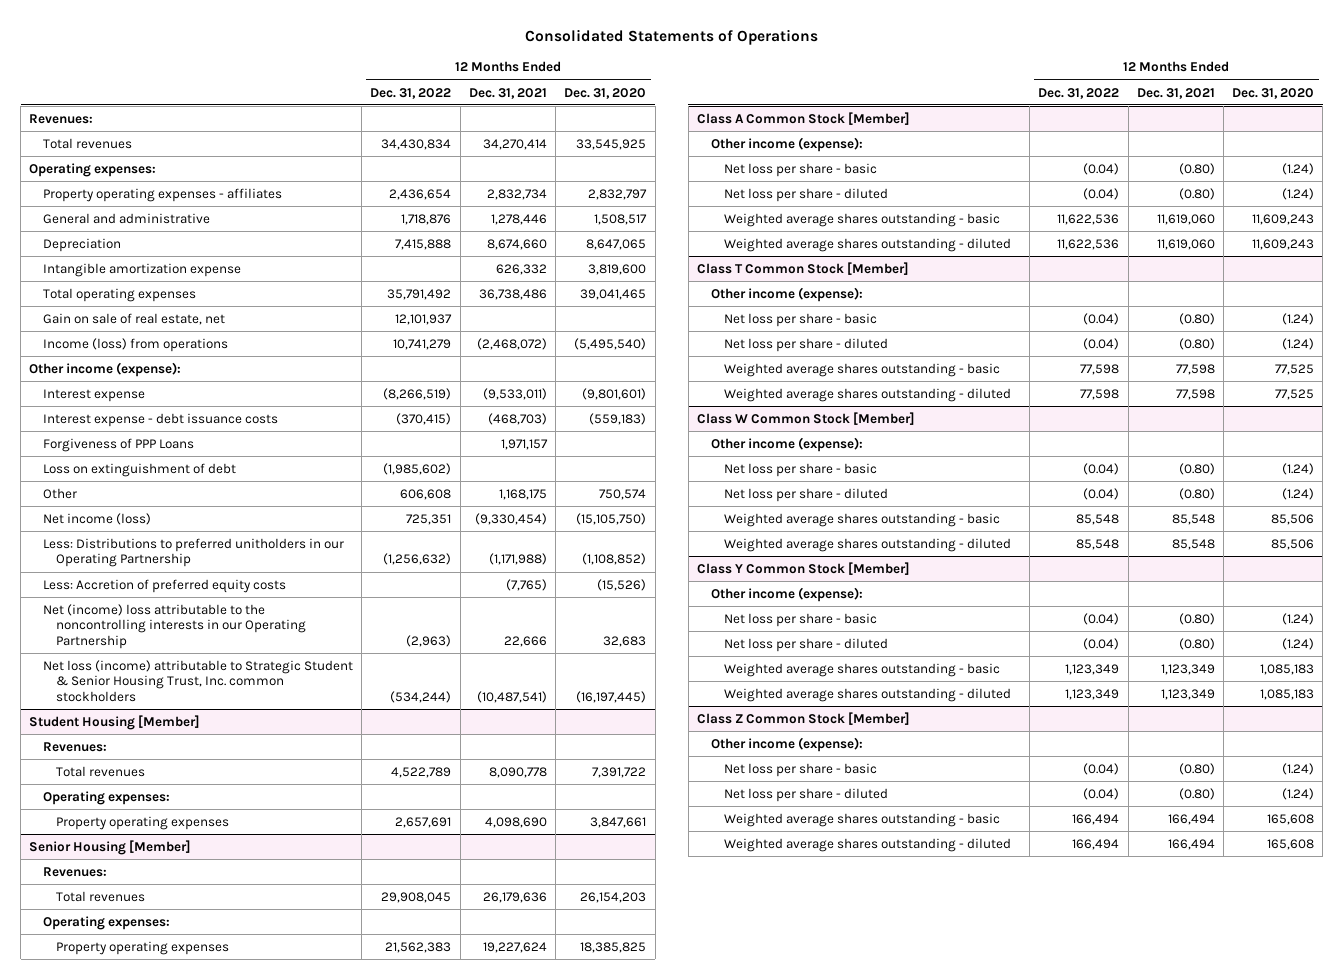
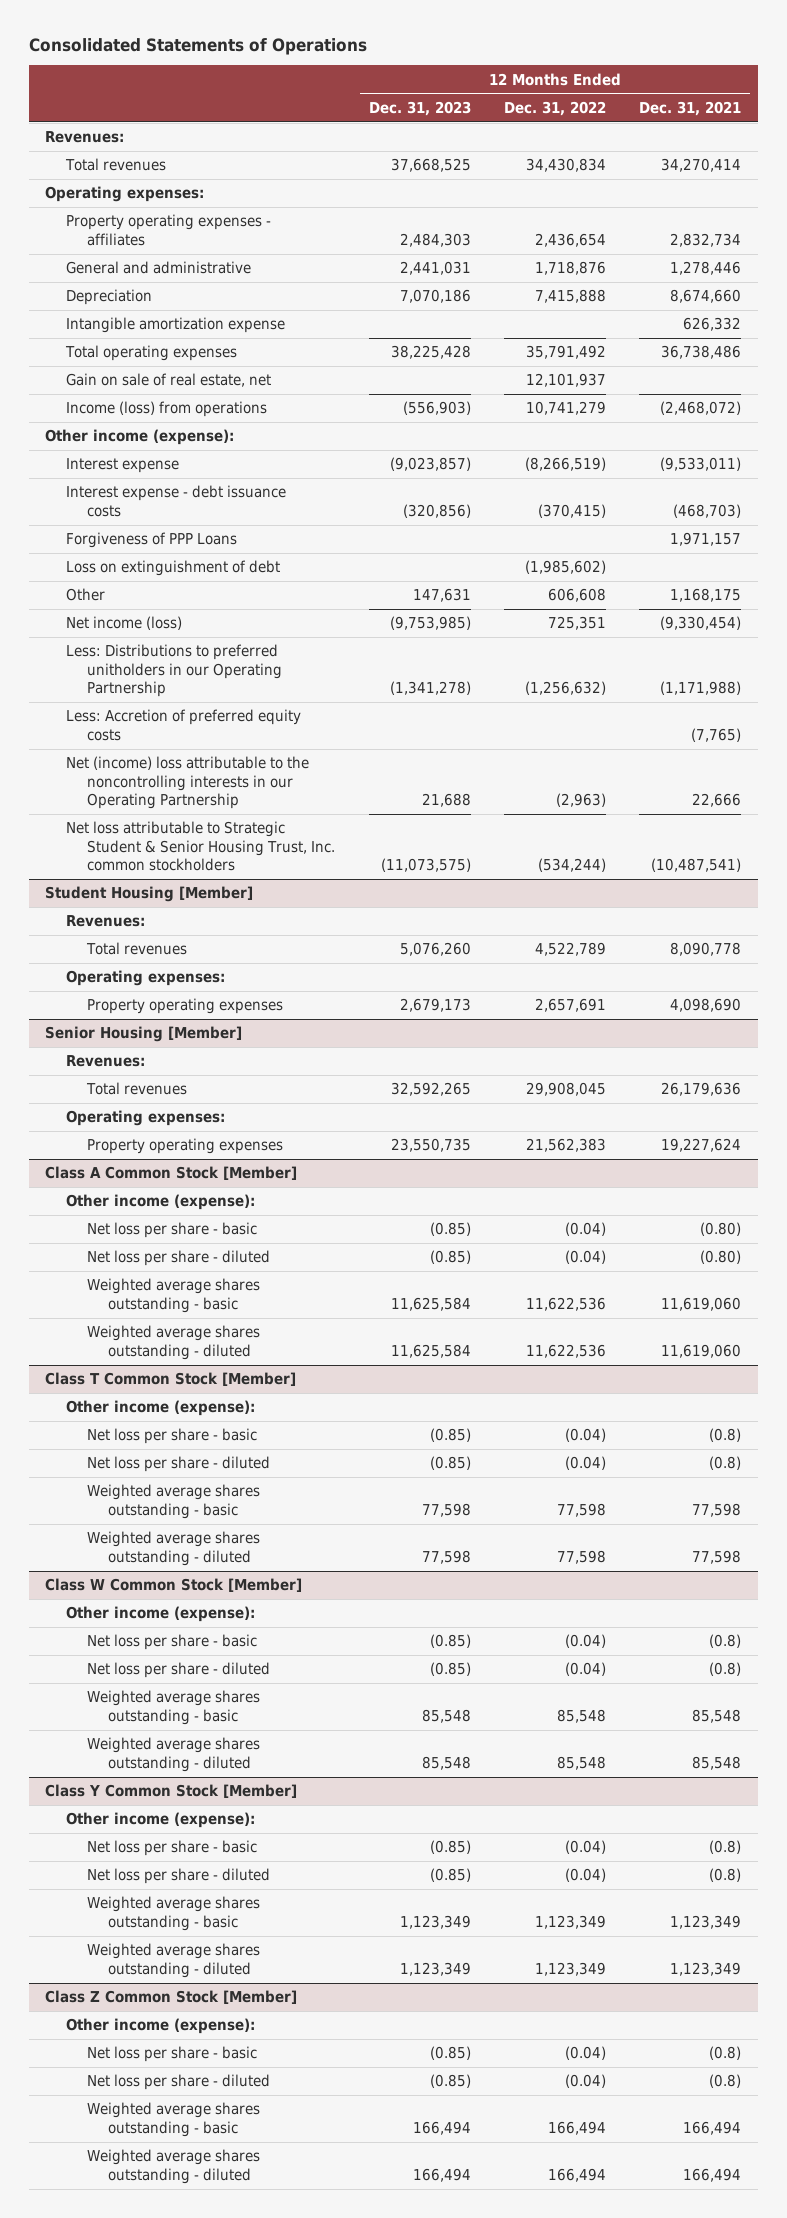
- | 12 Months Ended Dec. 31, 2022 | 12 Months Ended Dec. 31, 2021 | 12 Months Ended Dec. 31, 2020
+ | 12 Months Ended Dec. 31, 2023 | 12 Months Ended Dec. 31, 2022 | 12 Months Ended Dec. 31, 2021
- Net loss (income) attributable to Strategic Student & Senior Housing Trust, Inc. common stockholders | (534,244) | (10,487,541) | (16,197,445)
+ Net loss attributable to Strategic Student & Senior Housing Trust, Inc. common stockholders | (11,073,575) | (534,244) | (10,487,541)
@ Class T Common Stock [Member]
- Net loss per share - basic | (0.04) | (0.80) | (1.24)
- Net loss per share - diluted | (0.04) | (0.80) | (1.24)
+ Net loss per share - basic | (0.85) | (0.04) | (0.8)
+ Net loss per share - diluted | (0.85) | (0.04) | (0.8)
@ Class W Common Stock [Member]
- Net loss per share - basic | (0.04) | (0.80) | (1.24)
- Net loss per share - diluted | (0.04) | (0.80) | (1.24)
+ Net loss per share - basic | (0.85) | (0.04) | (0.8)
+ Net loss per share - diluted | (0.85) | (0.04) | (0.8)
@ Class Y Common Stock [Member]
- Net loss per share - basic | (0.04) | (0.80) | (1.24)
- Net loss per share - diluted | (0.04) | (0.80) | (1.24)
+ Net loss per share - basic | (0.85) | (0.04) | (0.8)
+ Net loss per share - diluted | (0.85) | (0.04) | (0.8)
@ Class Z Common Stock [Member]
- Net loss per share - basic | (0.04) | (0.80) | (1.24)
- Net loss per share - diluted | (0.04) | (0.80) | (1.24)
+ Net loss per share - basic | (0.85) | (0.04) | (0.8)
+ Net loss per share - diluted | (0.85) | (0.04) | (0.8)

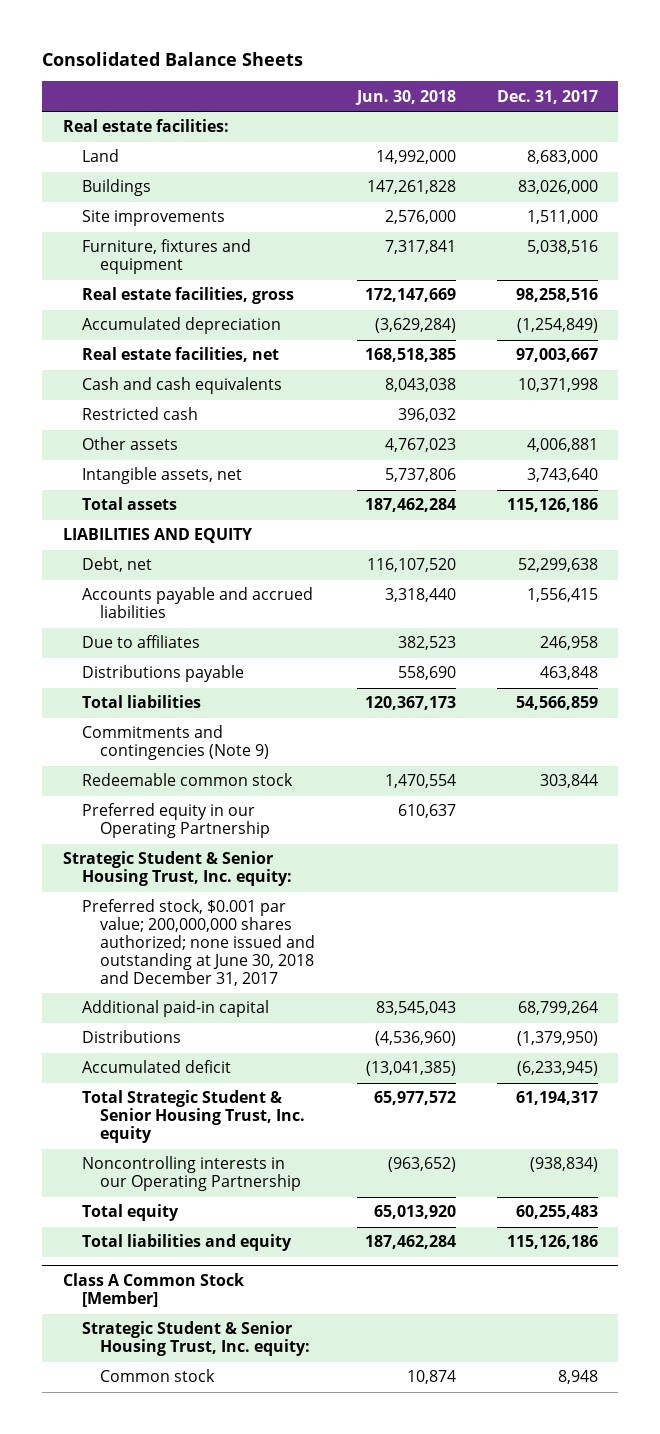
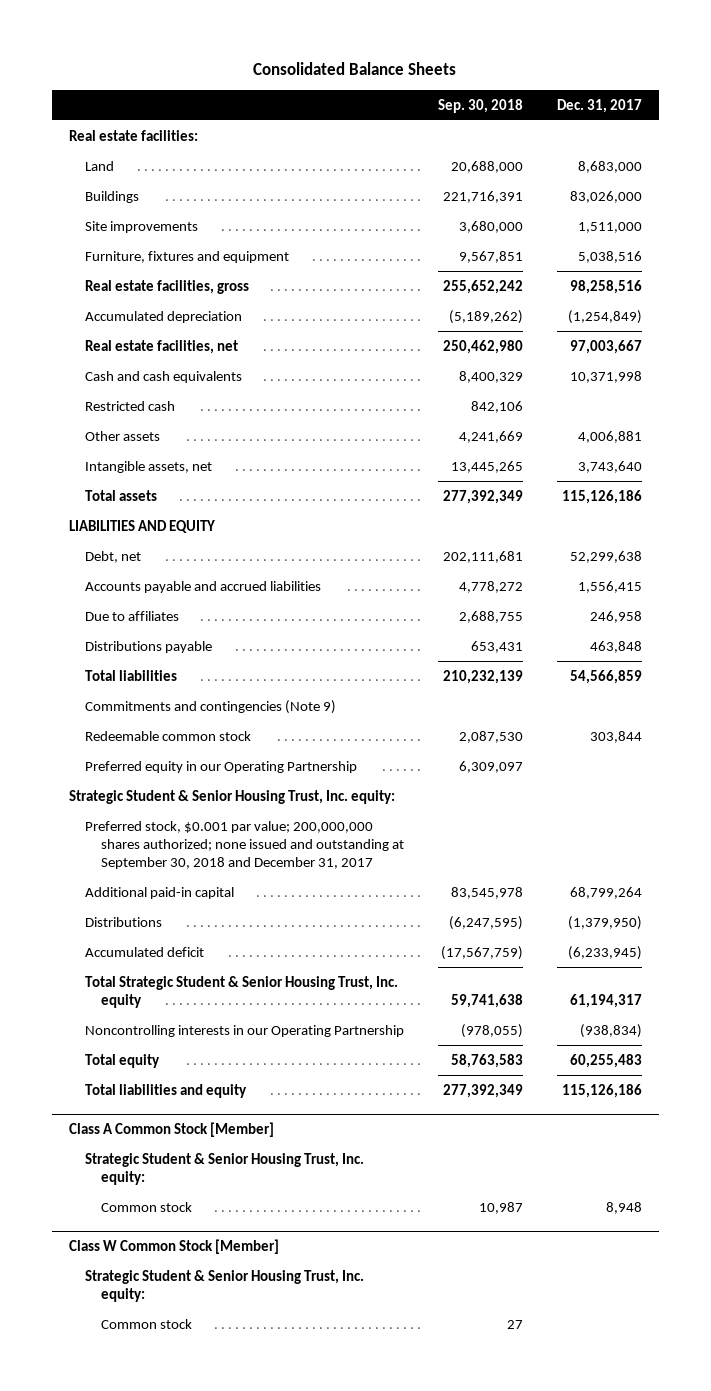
- | Jun. 30, 2018 | Dec. 31, 2017
+ | Sep. 30, 2018 | Dec. 31, 2017
- Preferred stock, $0.001 par value; 200,000,000 shares authorized; none issued and outstanding at June 30, 2018 and December 31, 2017
+ Preferred stock, $0.001 par value; 200,000,000 shares authorized; none issued and outstanding at September 30, 2018 and December 31, 2017
+ Class W Common Stock [Member]
+ Strategic Student & Senior Housing Trust, Inc. equity:
+ Common stock | 27 |

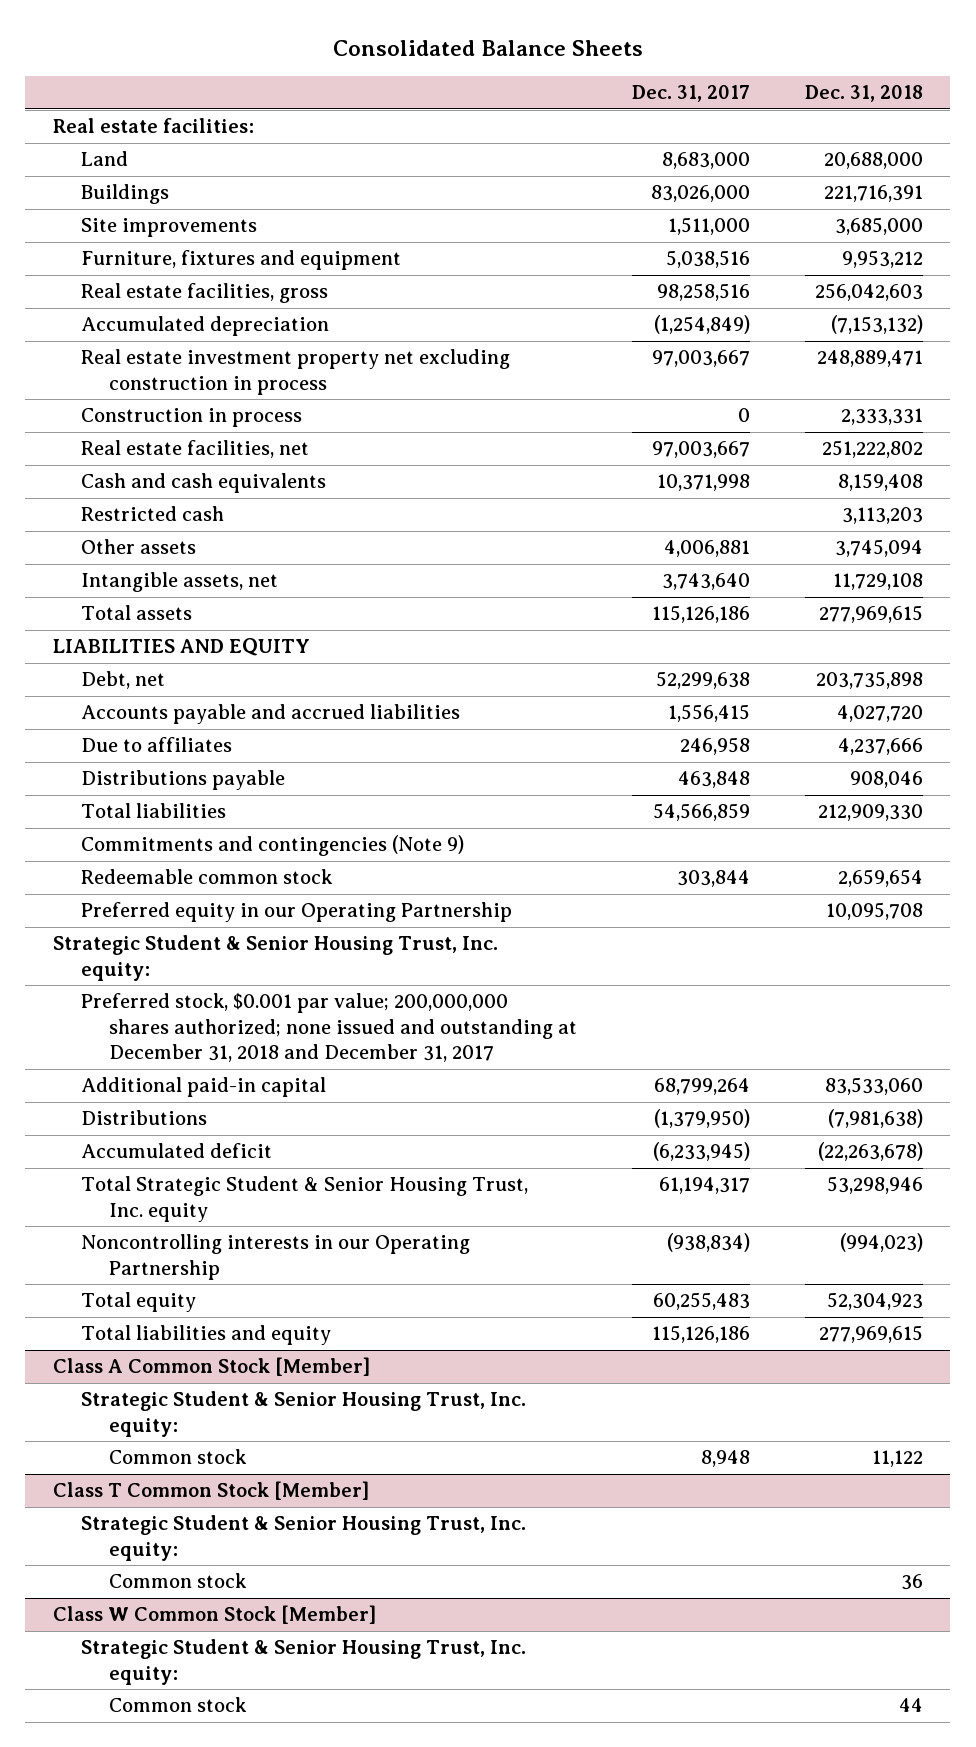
- | Sep. 30, 2018 | Dec. 31, 2017
+ | Dec. 31, 2017 | Dec. 31, 2018
+ Real estate investment property net excluding construction in process | 97,003,667 | 248,889,471
+ Construction in process | 0 | 2,333,331
- Preferred stock, $0.001 par value; 200,000,000 shares authorized; none issued and outstanding at September 30, 2018 and December 31, 2017
+ Preferred stock, $0.001 par value; 200,000,000 shares authorized; none issued and outstanding at December 31, 2018 and December 31, 2017
+ Class T Common Stock [Member]
+ Strategic Student & Senior Housing Trust, Inc. equity:
+ Common stock | | 36

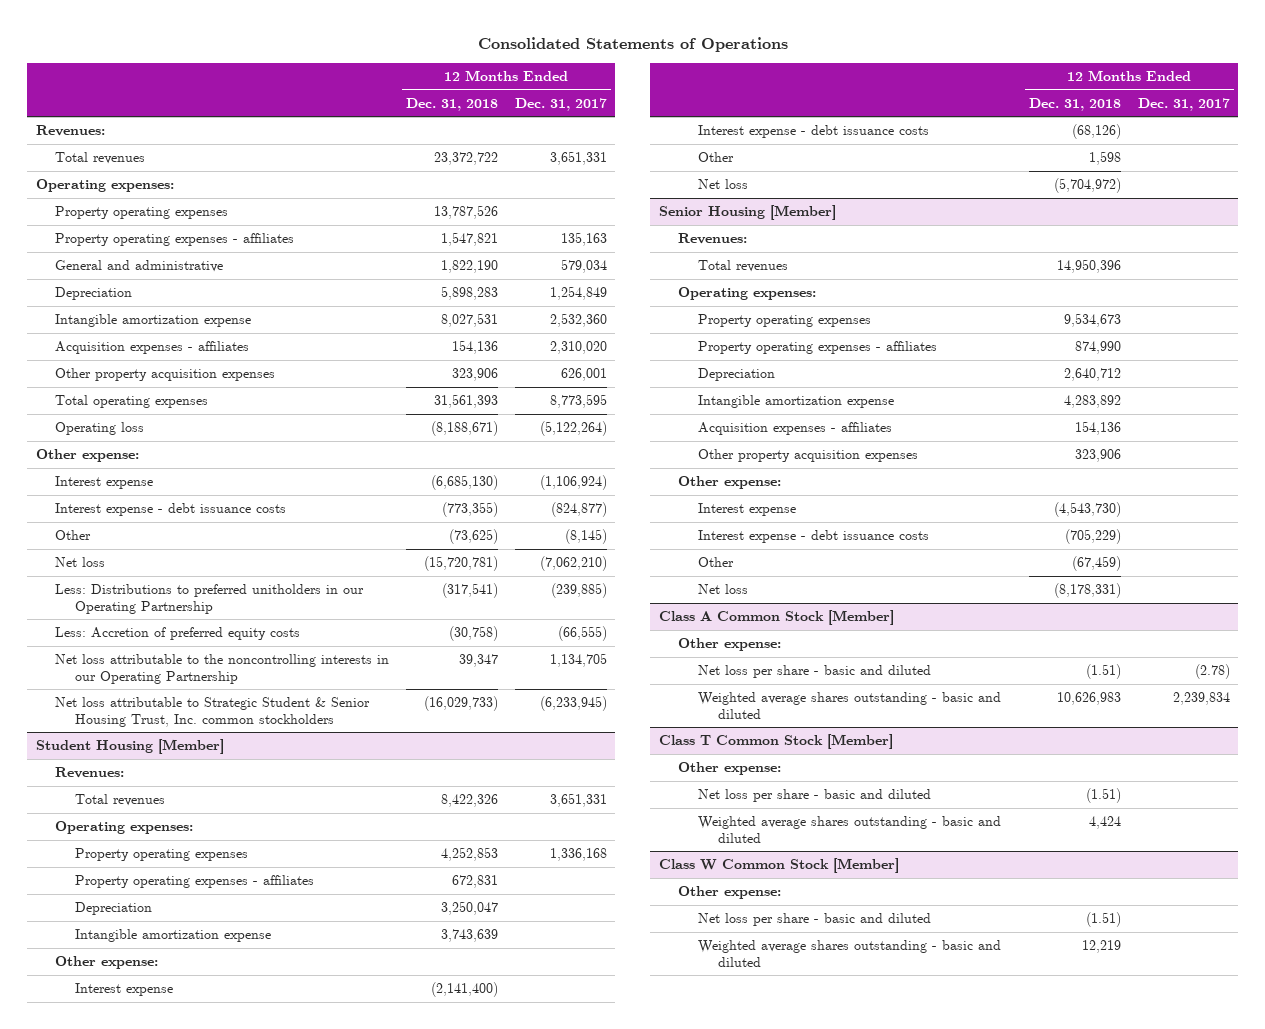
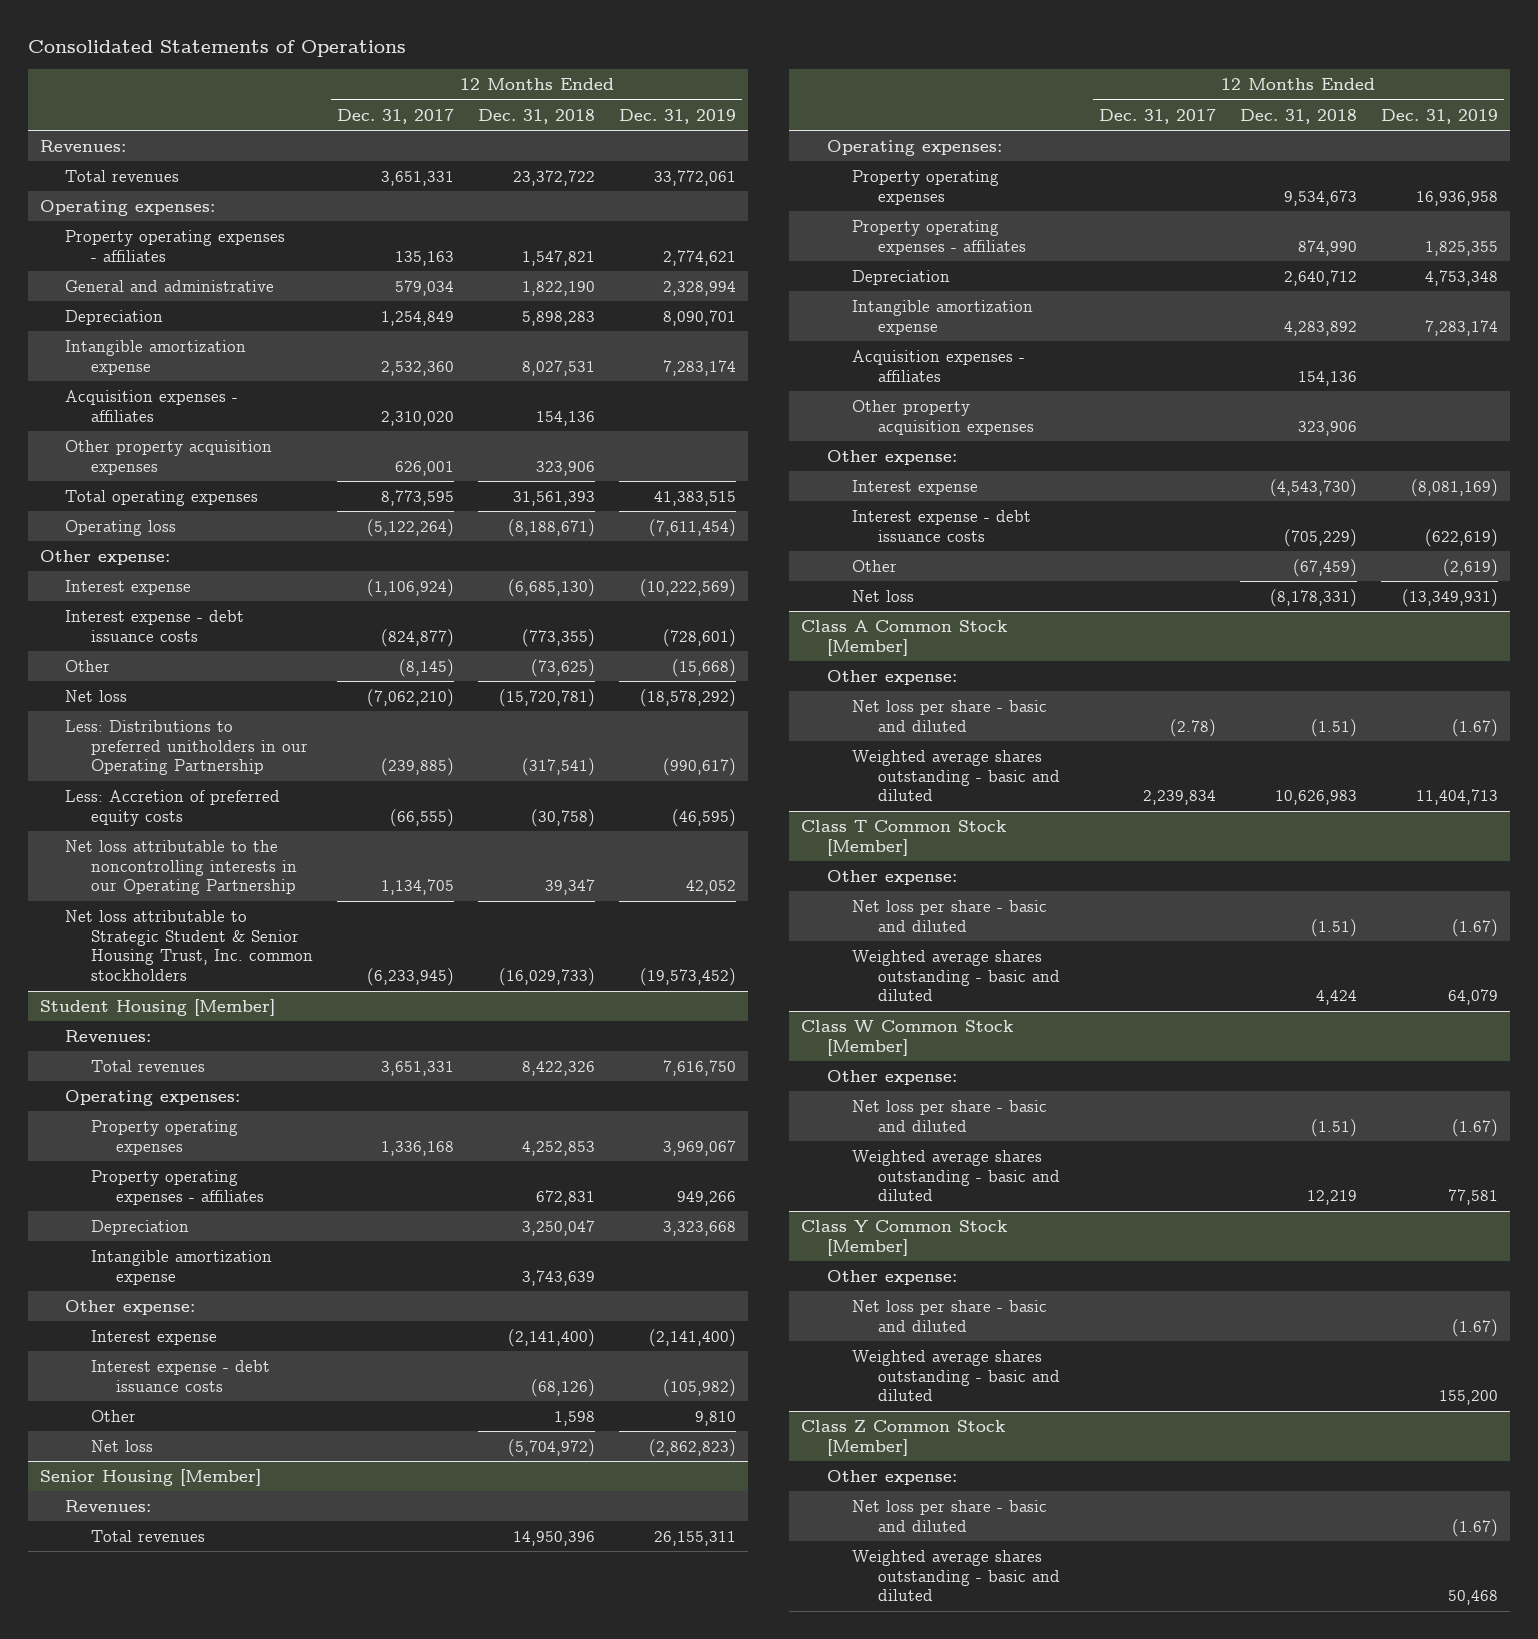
- | 12 Months Ended Dec. 31, 2018 | 12 Months Ended Dec. 31, 2017
+ | 12 Months Ended Dec. 31, 2017 | 12 Months Ended Dec. 31, 2018 | 12 Months Ended Dec. 31, 2019
- Property operating expenses | 13,787,526 |
+ Class Y Common Stock [Member]
+ Other expense:
+ Net loss per share - basic and diluted | | | (1.67)
+ Weighted average shares outstanding - basic and diluted | | | 155,200
+ Class Z Common Stock [Member]
+ Other expense:
+ Net loss per share - basic and diluted | | | (1.67)
+ Weighted average shares outstanding - basic and diluted | | | 50,468

